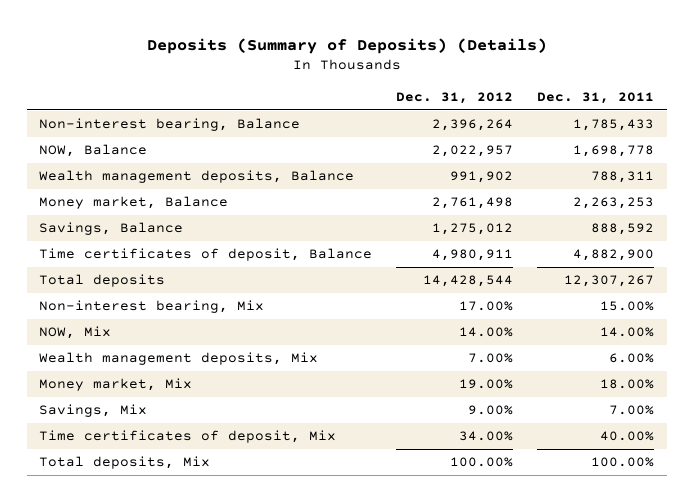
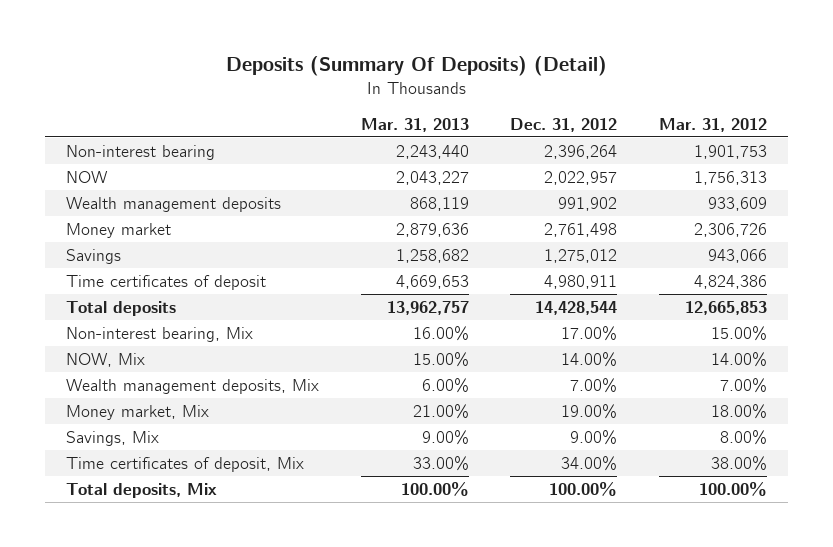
- Deposits (Summary of Deposits) (Details)
+ Deposits (Summary Of Deposits) (Detail)
- | Dec. 31, 2012 | Dec. 31, 2011
+ | Mar. 31, 2013 | Dec. 31, 2012 | Mar. 31, 2012
- Non-interest bearing, Balance | 2,396,264 | 1,785,433
- NOW, Balance | 2,022,957 | 1,698,778
- Wealth management deposits, Balance | 991,902 | 788,311
- Money market, Balance | 2,761,498 | 2,263,253
- Savings, Balance | 1,275,012 | 888,592
- Time certificates of deposit, Balance | 4,980,911 | 4,882,900
+ Non-interest bearing | 2,243,440 | 2,396,264 | 1,901,753
+ NOW | 2,043,227 | 2,022,957 | 1,756,313
+ Wealth management deposits | 868,119 | 991,902 | 933,609
+ Money market | 2,879,636 | 2,761,498 | 2,306,726
+ Savings | 1,258,682 | 1,275,012 | 943,066
+ Time certificates of deposit | 4,669,653 | 4,980,911 | 4,824,386

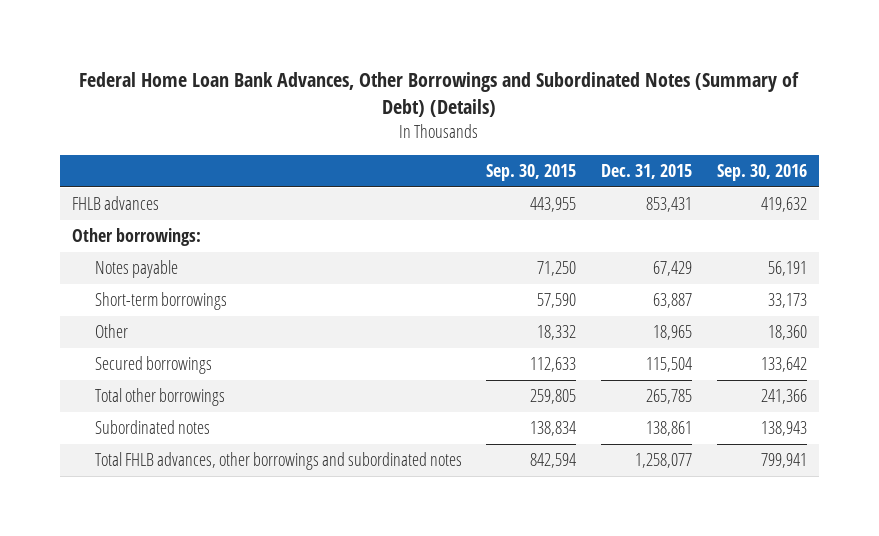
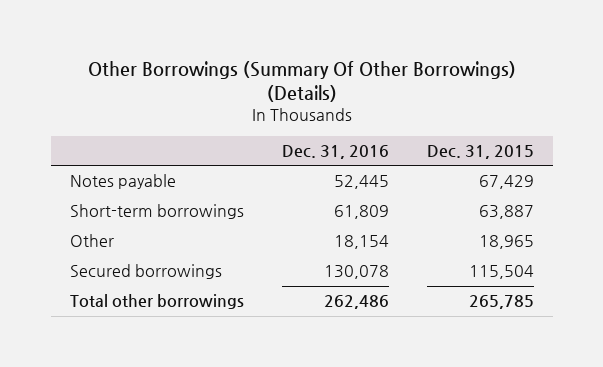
- Federal Home Loan Bank Advances, Other Borrowings and Subordinated Notes (Summary of Debt) (Details)
+ Other Borrowings (Summary Of Other Borrowings) (Details)
- | Sep. 30, 2015 | Dec. 31, 2015 | Sep. 30, 2016
+ | Dec. 31, 2016 | Dec. 31, 2015
- FHLB advances | 443,955 | 853,431 | 419,632
- Other borrowings:
- Subordinated notes | 138,834 | 138,861 | 138,943
- Total FHLB advances, other borrowings and subordinated notes | 842,594 | 1,258,077 | 799,941

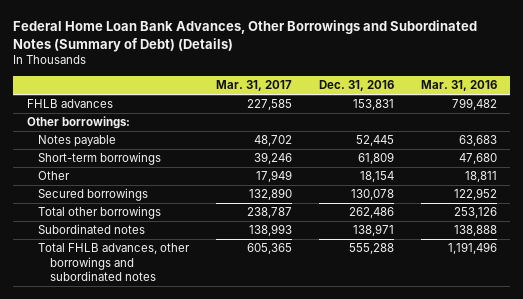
- Other Borrowings (Summary Of Other Borrowings) (Details)
+ Federal Home Loan Bank Advances, Other Borrowings and Subordinated Notes (Summary of Debt) (Details)
- | Dec. 31, 2016 | Dec. 31, 2015
+ | Mar. 31, 2017 | Dec. 31, 2016 | Mar. 31, 2016
+ FHLB advances | 227,585 | 153,831 | 799,482
+ Other borrowings:
+ Subordinated notes | 138,993 | 138,971 | 138,888
+ Total FHLB advances, other borrowings and subordinated notes | 605,365 | 555,288 | 1,191,496

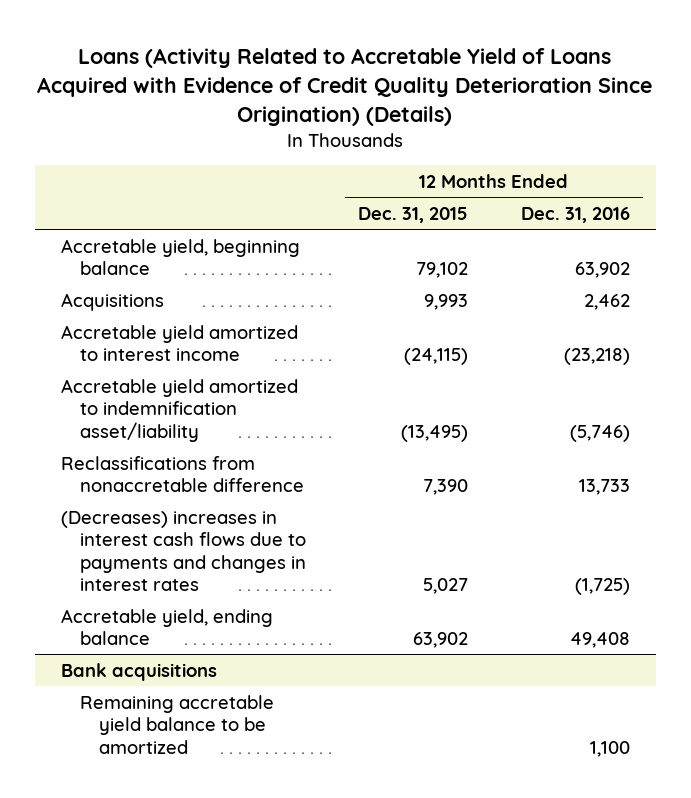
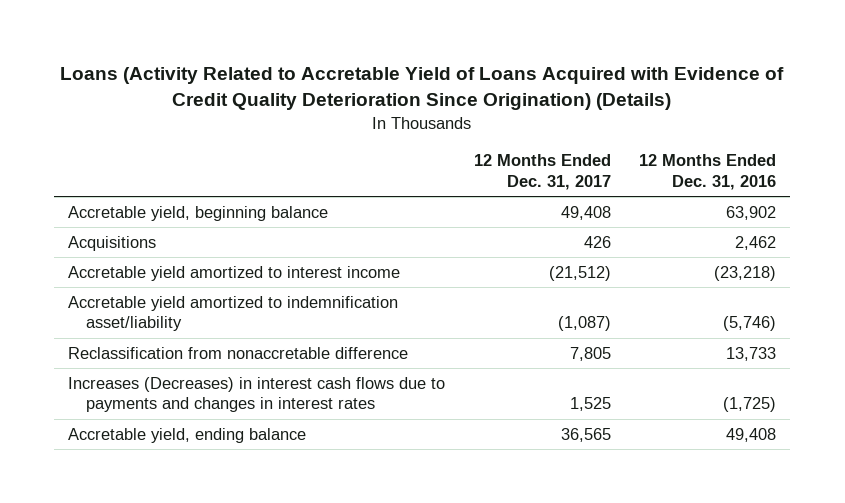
- | 12 Months Ended Dec. 31, 2015 | 12 Months Ended Dec. 31, 2016
+ | 12 Months Ended Dec. 31, 2017 | 12 Months Ended Dec. 31, 2016
- Reclassifications from nonaccretable difference | 7,390 | 13,733
- (Decreases) increases in interest cash flows due to payments and changes in interest rates | 5,027 | (1,725)
+ Reclassification from nonaccretable difference | 7,805 | 13,733
+ Increases (Decreases) in interest cash flows due to payments and changes in interest rates | 1,525 | (1,725)
- Bank acquisitions
- Remaining accretable yield balance to be amortized | | 1,100

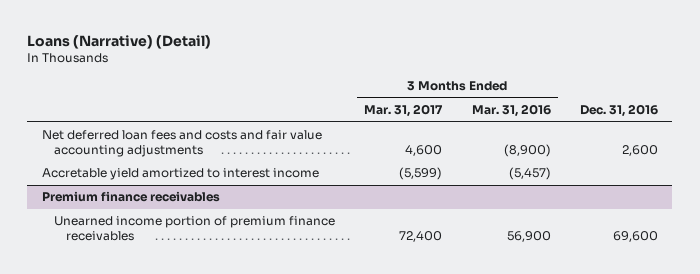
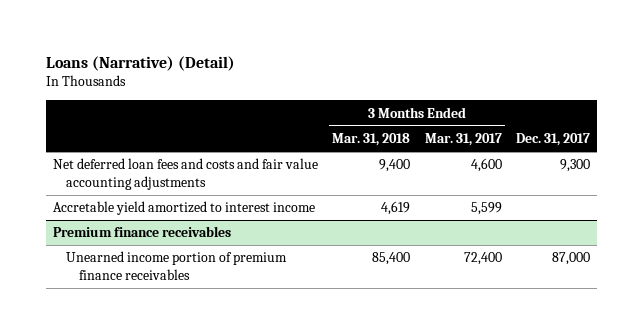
- | 3 Months Ended Mar. 31, 2017 | 3 Months Ended Mar. 31, 2016 | Dec. 31, 2016
+ | 3 Months Ended Mar. 31, 2018 | 3 Months Ended Mar. 31, 2017 | Dec. 31, 2017
- Accretable yield amortized to interest income | (5,599) | (5,457) |
+ Accretable yield amortized to interest income | 4,619 | 5,599 |

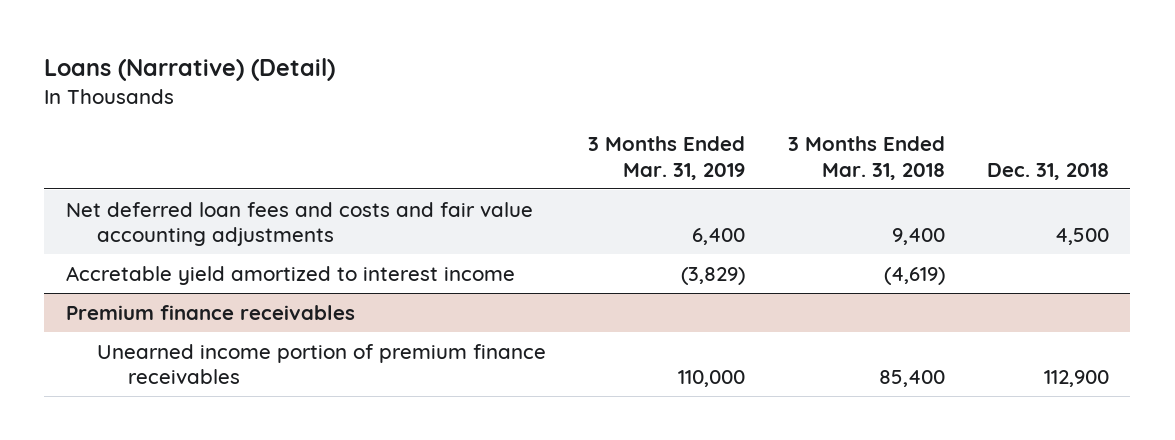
- | 3 Months Ended Mar. 31, 2018 | 3 Months Ended Mar. 31, 2017 | Dec. 31, 2017
+ | 3 Months Ended Mar. 31, 2019 | 3 Months Ended Mar. 31, 2018 | Dec. 31, 2018
- Accretable yield amortized to interest income | 4,619 | 5,599 |
+ Accretable yield amortized to interest income | (3,829) | (4,619) |

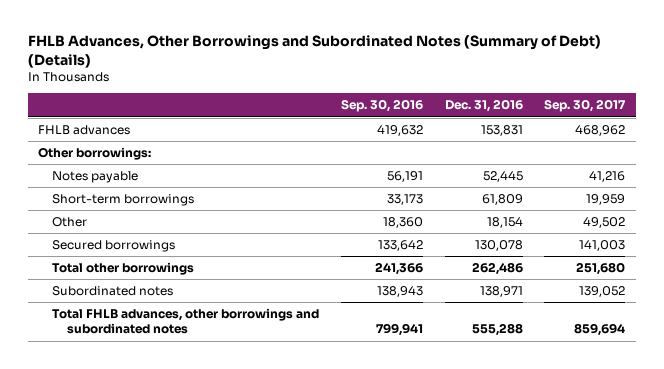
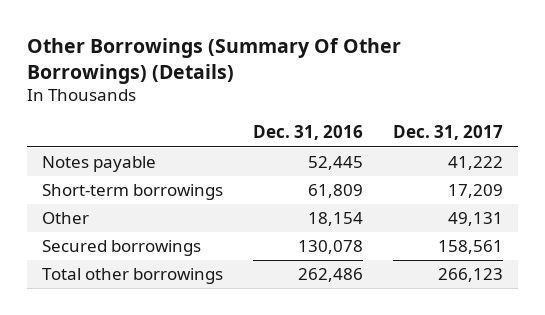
- FHLB Advances, Other Borrowings and Subordinated Notes (Summary of Debt) (Details)
+ Other Borrowings (Summary Of Other Borrowings) (Details)
- | Sep. 30, 2016 | Dec. 31, 2016 | Sep. 30, 2017
+ | Dec. 31, 2016 | Dec. 31, 2017
- FHLB advances | 419,632 | 153,831 | 468,962
- Other borrowings:
- Subordinated notes | 138,943 | 138,971 | 139,052
- Total FHLB advances, other borrowings and subordinated notes | 799,941 | 555,288 | 859,694

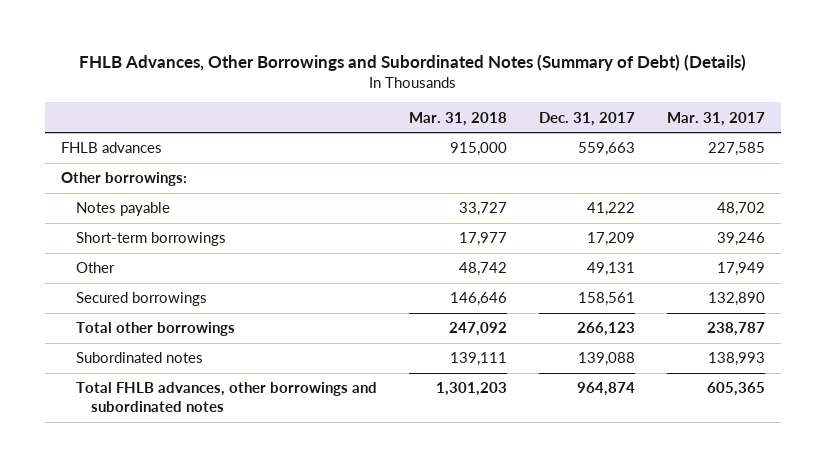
- Other Borrowings (Summary Of Other Borrowings) (Details)
+ FHLB Advances, Other Borrowings and Subordinated Notes (Summary of Debt) (Details)
- | Dec. 31, 2016 | Dec. 31, 2017
+ | Mar. 31, 2018 | Dec. 31, 2017 | Mar. 31, 2017
+ FHLB advances | 915,000 | 559,663 | 227,585
+ Other borrowings:
+ Subordinated notes | 139,111 | 139,088 | 138,993
+ Total FHLB advances, other borrowings and subordinated notes | 1,301,203 | 964,874 | 605,365

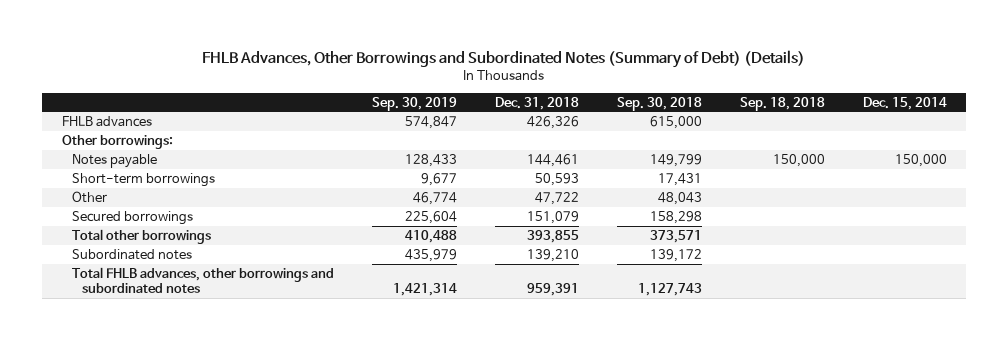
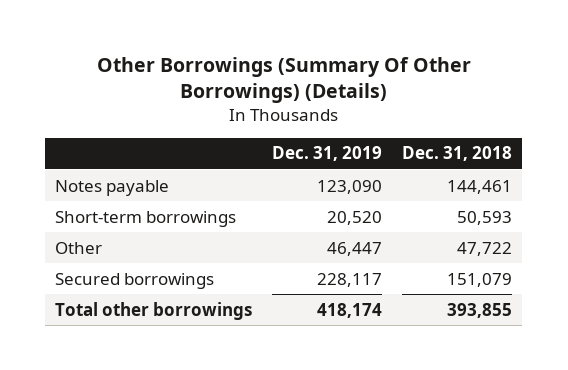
- FHLB Advances, Other Borrowings and Subordinated Notes (Summary of Debt) (Details)
+ Other Borrowings (Summary Of Other Borrowings) (Details)
- | Sep. 30, 2019 | Dec. 31, 2018 | Sep. 30, 2018 | Sep. 18, 2018 | Dec. 15, 2014
+ | Dec. 31, 2019 | Dec. 31, 2018
- FHLB advances | 574,847 | 426,326 | 615,000 | |
- Other borrowings:
- Subordinated notes | 435,979 | 139,210 | 139,172 | |
- Total FHLB advances, other borrowings and subordinated notes | 1,421,314 | 959,391 | 1,127,743 | |

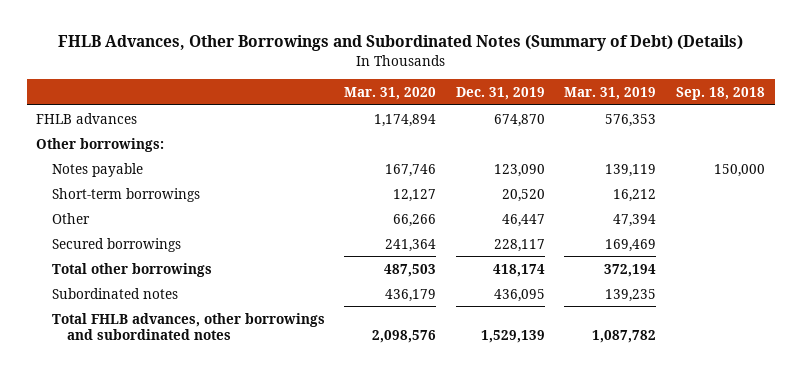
- Other Borrowings (Summary Of Other Borrowings) (Details)
+ FHLB Advances, Other Borrowings and Subordinated Notes (Summary of Debt) (Details)
- | Dec. 31, 2019 | Dec. 31, 2018
+ | Mar. 31, 2020 | Dec. 31, 2019 | Mar. 31, 2019 | Sep. 18, 2018
+ FHLB advances | 1,174,894 | 674,870 | 576,353 |
+ Other borrowings:
+ Subordinated notes | 436,179 | 436,095 | 139,235 |
+ Total FHLB advances, other borrowings and subordinated notes | 2,098,576 | 1,529,139 | 1,087,782 |

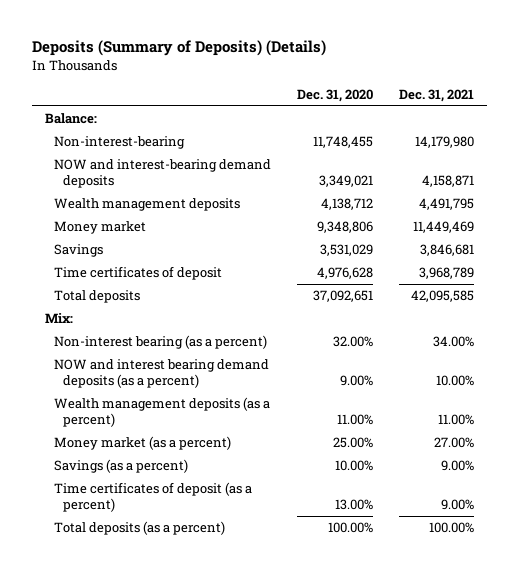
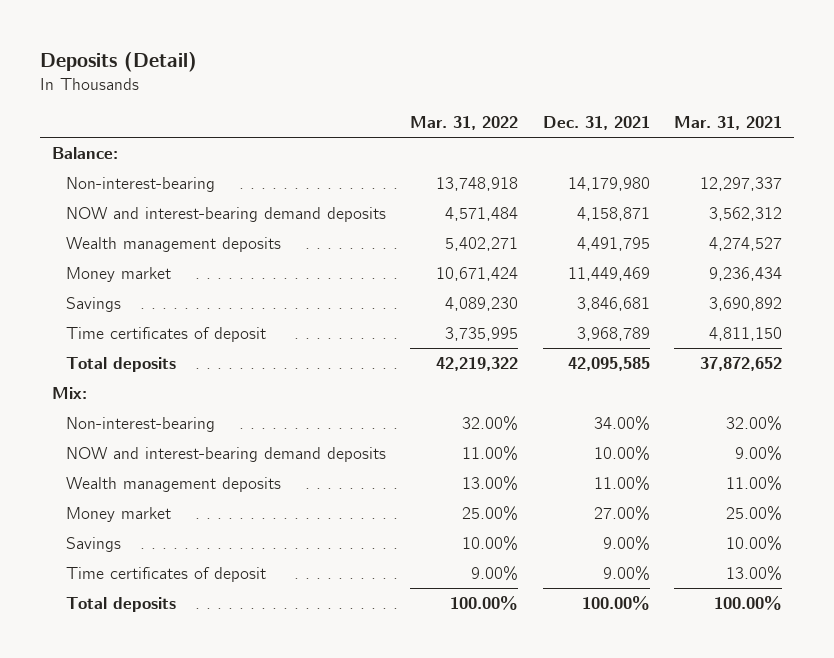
- Deposits (Summary of Deposits) (Details)
+ Deposits (Detail)
- | Dec. 31, 2020 | Dec. 31, 2021
+ | Mar. 31, 2022 | Dec. 31, 2021 | Mar. 31, 2021
- Non-interest bearing (as a percent) | 32.00% | 34.00%
- NOW and interest bearing demand deposits (as a percent) | 9.00% | 10.00%
- Wealth management deposits (as a percent) | 11.00% | 11.00%
- Money market (as a percent) | 25.00% | 27.00%
- Savings (as a percent) | 10.00% | 9.00%
- Time certificates of deposit (as a percent) | 13.00% | 9.00%
- Total deposits (as a percent) | 100.00% | 100.00%
+ Non-interest-bearing | 32.00% | 34.00% | 32.00%
+ NOW and interest-bearing demand deposits | 11.00% | 10.00% | 9.00%
+ Wealth management deposits | 13.00% | 11.00% | 11.00%
+ Money market | 25.00% | 27.00% | 25.00%
+ Savings | 10.00% | 9.00% | 10.00%
+ Time certificates of deposit | 9.00% | 9.00% | 13.00%
+ Total deposits | 100.00% | 100.00% | 100.00%

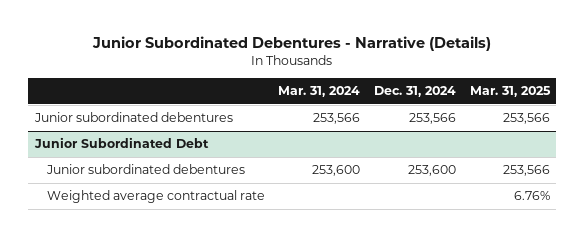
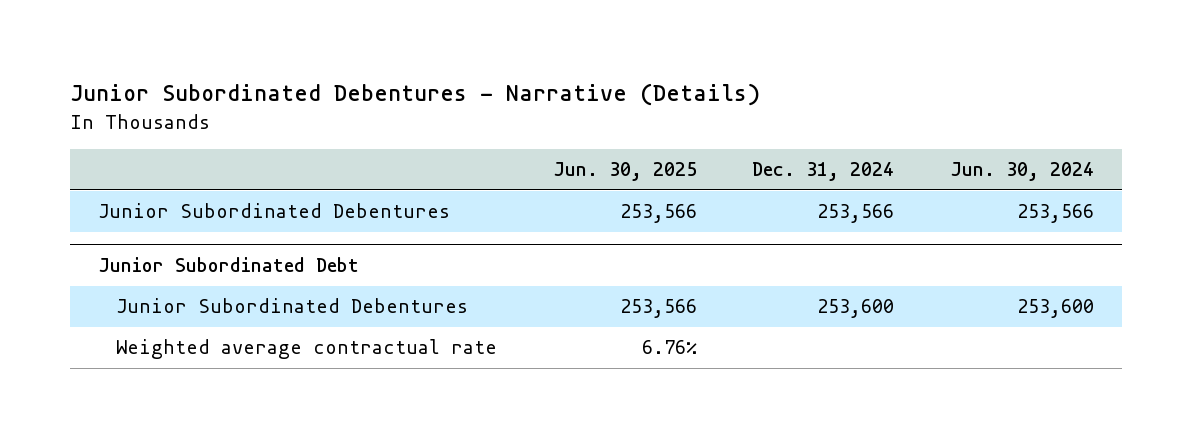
- | Mar. 31, 2024 | Dec. 31, 2024 | Mar. 31, 2025
+ | Jun. 30, 2025 | Dec. 31, 2024 | Jun. 30, 2024
- Junior subordinated debentures | 253,566 | 253,566 | 253,566
+ Junior Subordinated Debentures | 253,566 | 253,566 | 253,566
@ Junior Subordinated Debt
- Junior subordinated debentures | 253,600 | 253,600 | 253,566
+ Junior Subordinated Debentures | 253,566 | 253,600 | 253,600

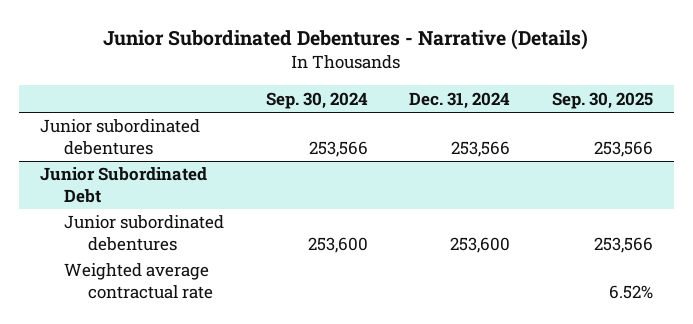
- | Jun. 30, 2025 | Dec. 31, 2024 | Jun. 30, 2024
+ | Sep. 30, 2024 | Dec. 31, 2024 | Sep. 30, 2025
- Junior Subordinated Debentures | 253,566 | 253,566 | 253,566
+ Junior subordinated debentures | 253,566 | 253,566 | 253,566
@ Junior Subordinated Debt
- Junior Subordinated Debentures | 253,566 | 253,600 | 253,600
+ Junior subordinated debentures | 253,600 | 253,600 | 253,566

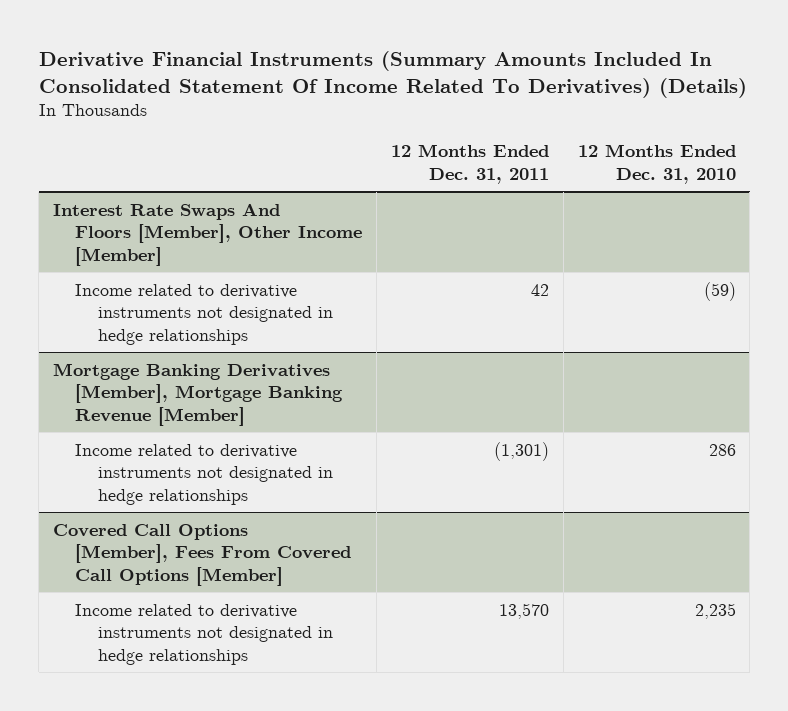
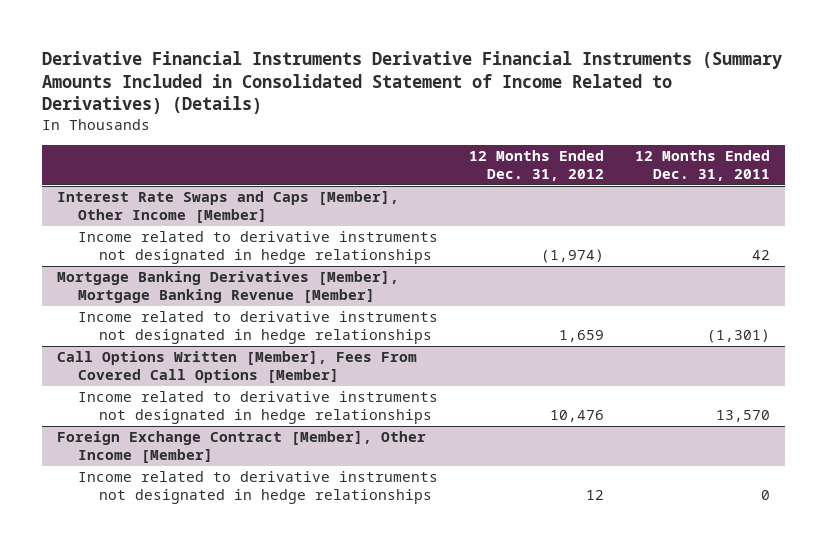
- Derivative Financial Instruments (Summary Amounts Included In Consolidated Statement Of Income Related To Derivatives) (Details)
+ Derivative Financial Instruments Derivative Financial Instruments (Summary Amounts Included in Consolidated Statement of Income Related to Derivatives) (Details)
- | 12 Months Ended Dec. 31, 2011 | 12 Months Ended Dec. 31, 2010
+ | 12 Months Ended Dec. 31, 2012 | 12 Months Ended Dec. 31, 2011
- Interest Rate Swaps And Floors [Member], Other Income [Member]
+ Interest Rate Swaps and Caps [Member], Other Income [Member]
- Covered Call Options [Member], Fees From Covered Call Options [Member]
+ Call Options Written [Member], Fees From Covered Call Options [Member]
+ Foreign Exchange Contract [Member], Other Income [Member]
+ Income related to derivative instruments not designated in hedge relationships | 12 | 0

